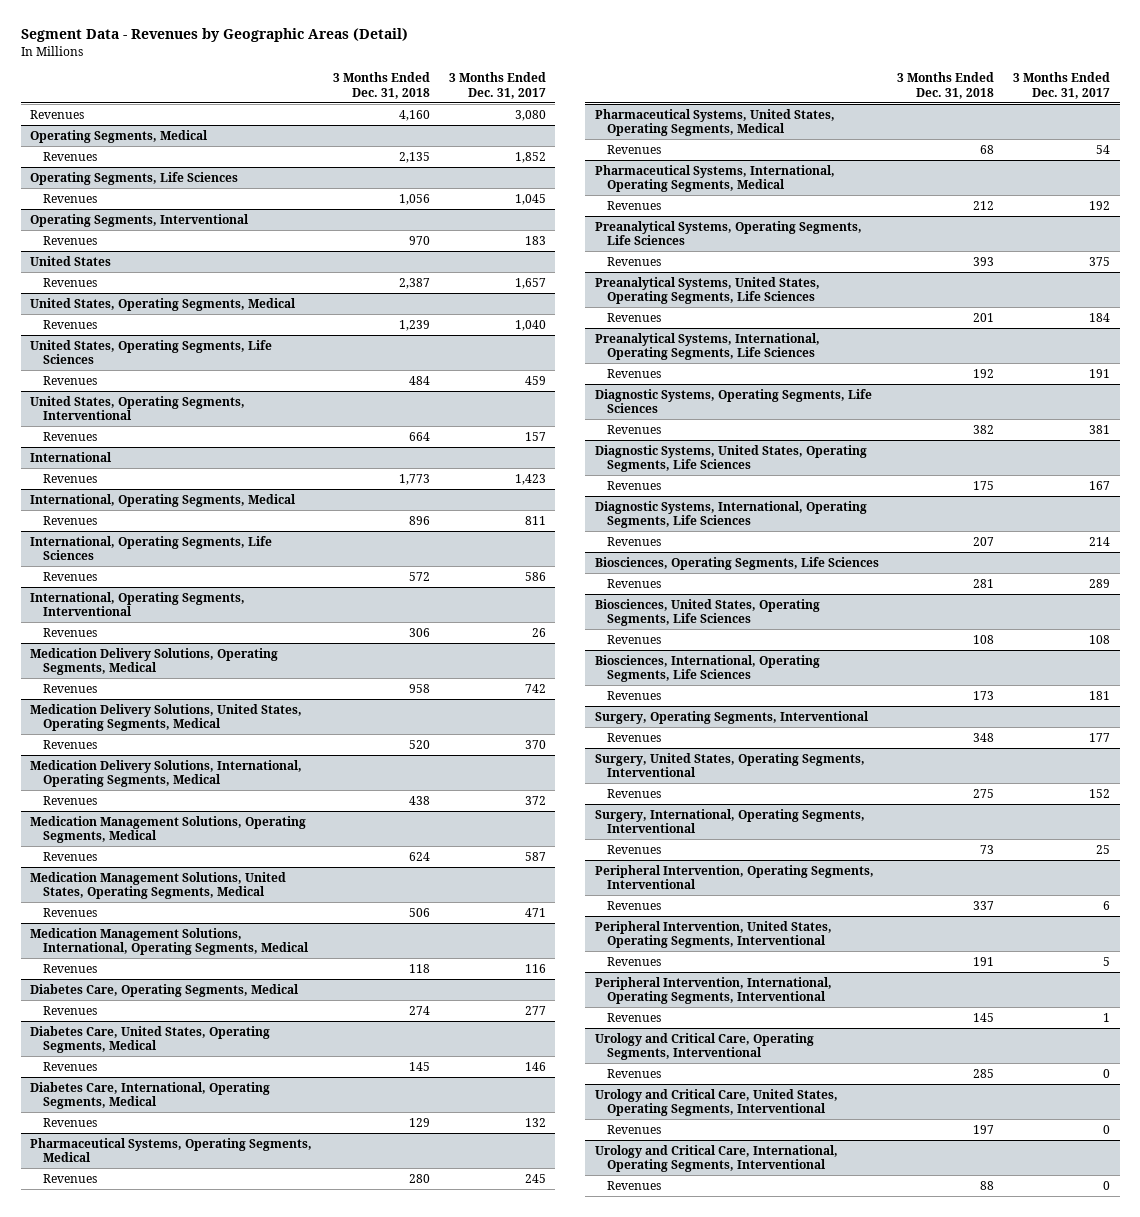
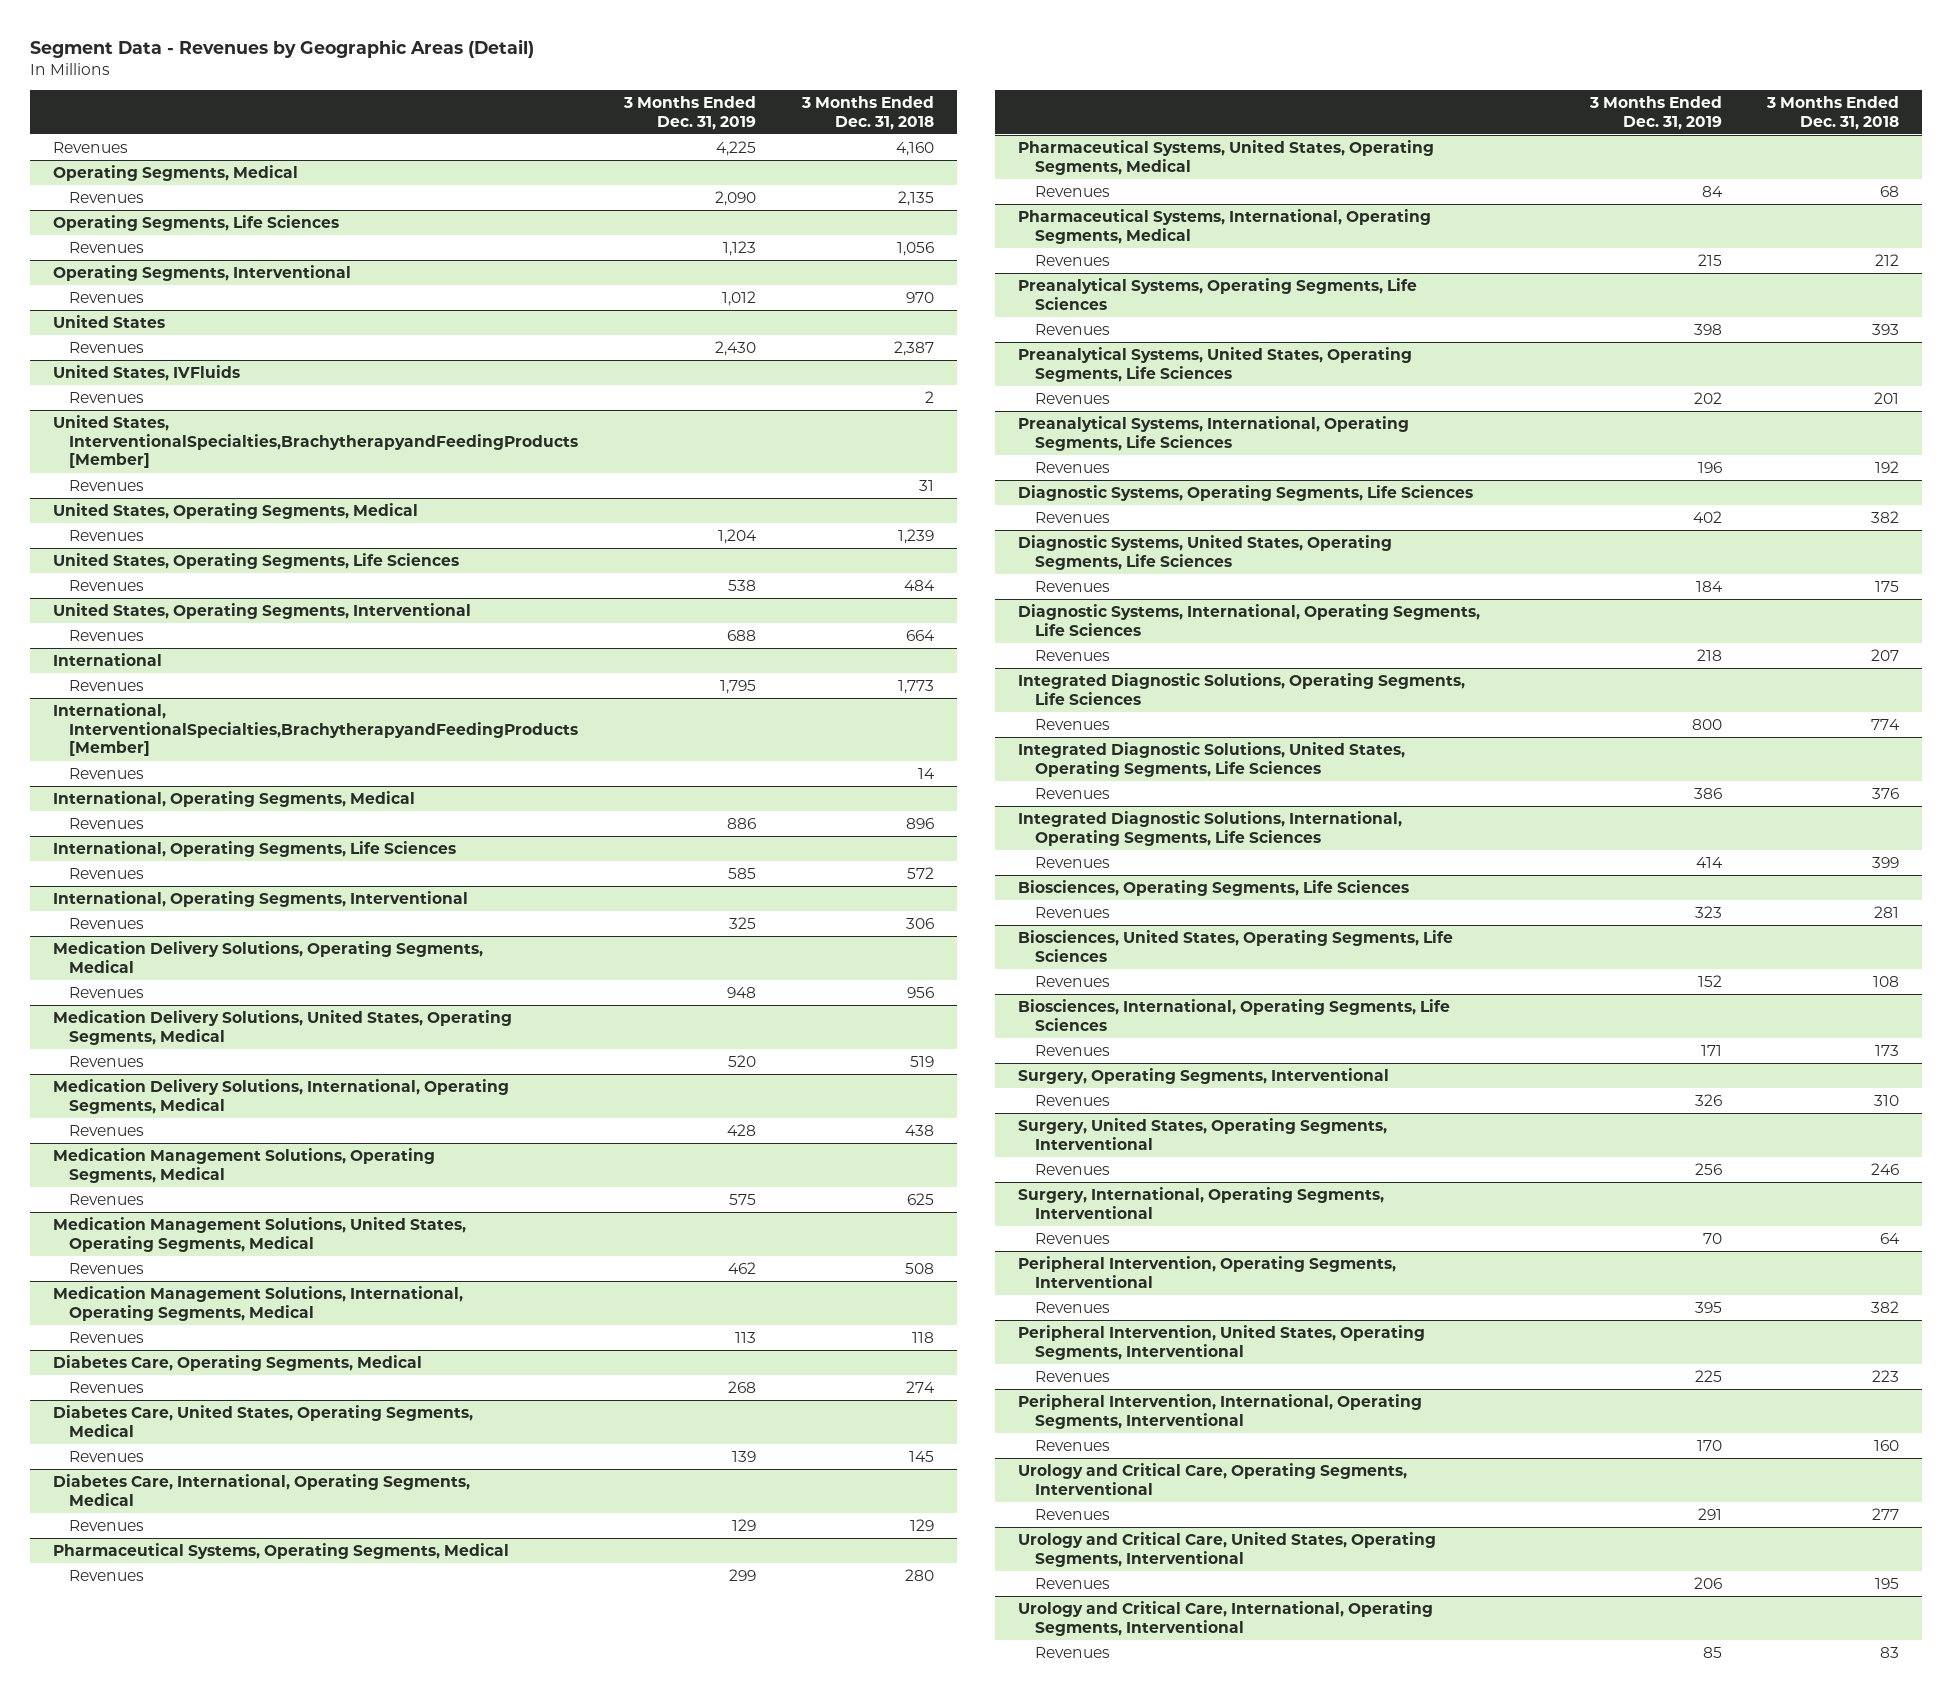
- | 3 Months Ended Dec. 31, 2018 | 3 Months Ended Dec. 31, 2017
+ | 3 Months Ended Dec. 31, 2019 | 3 Months Ended Dec. 31, 2018
+ United States, IVFluids
+ Revenues | | 2
+ United States, InterventionalSpecialties,BrachytherapyandFeedingProducts [Member]
+ Revenues | | 31
+ International, InterventionalSpecialties,BrachytherapyandFeedingProducts [Member]
+ Revenues | | 14
@ Medication Delivery Solutions, Operating Segments, Medical
- Revenues | 958 | 742
+ Revenues | 948 | 956
@ Medication Delivery Solutions, United States, Operating Segments, Medical
- Revenues | 520 | 370
+ Revenues | 520 | 519
@ Medication Management Solutions, Operating Segments, Medical
- Revenues | 624 | 587
+ Revenues | 575 | 625
@ Medication Management Solutions, United States, Operating Segments, Medical
- Revenues | 506 | 471
+ Revenues | 462 | 508
+ Integrated Diagnostic Solutions, Operating Segments, Life Sciences
+ Revenues | 800 | 774
+ Integrated Diagnostic Solutions, United States, Operating Segments, Life Sciences
+ Revenues | 386 | 376
+ Integrated Diagnostic Solutions, International, Operating Segments, Life Sciences
+ Revenues | 414 | 399
@ Surgery, Operating Segments, Interventional
- Revenues | 348 | 177
+ Revenues | 326 | 310
@ Surgery, United States, Operating Segments, Interventional
- Revenues | 275 | 152
+ Revenues | 256 | 246
@ Surgery, International, Operating Segments, Interventional
- Revenues | 73 | 25
+ Revenues | 70 | 64
@ Peripheral Intervention, Operating Segments, Interventional
- Revenues | 337 | 6
+ Revenues | 395 | 382
@ Peripheral Intervention, United States, Operating Segments, Interventional
- Revenues | 191 | 5
+ Revenues | 225 | 223
@ Peripheral Intervention, International, Operating Segments, Interventional
- Revenues | 145 | 1
+ Revenues | 170 | 160
@ Urology and Critical Care, Operating Segments, Interventional
- Revenues | 285 | 0
+ Revenues | 291 | 277
@ Urology and Critical Care, United States, Operating Segments, Interventional
- Revenues | 197 | 0
+ Revenues | 206 | 195
@ Urology and Critical Care, International, Operating Segments, Interventional
- Revenues | 88 | 0
+ Revenues | 85 | 83

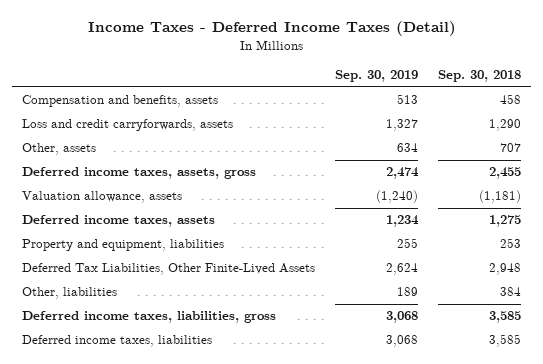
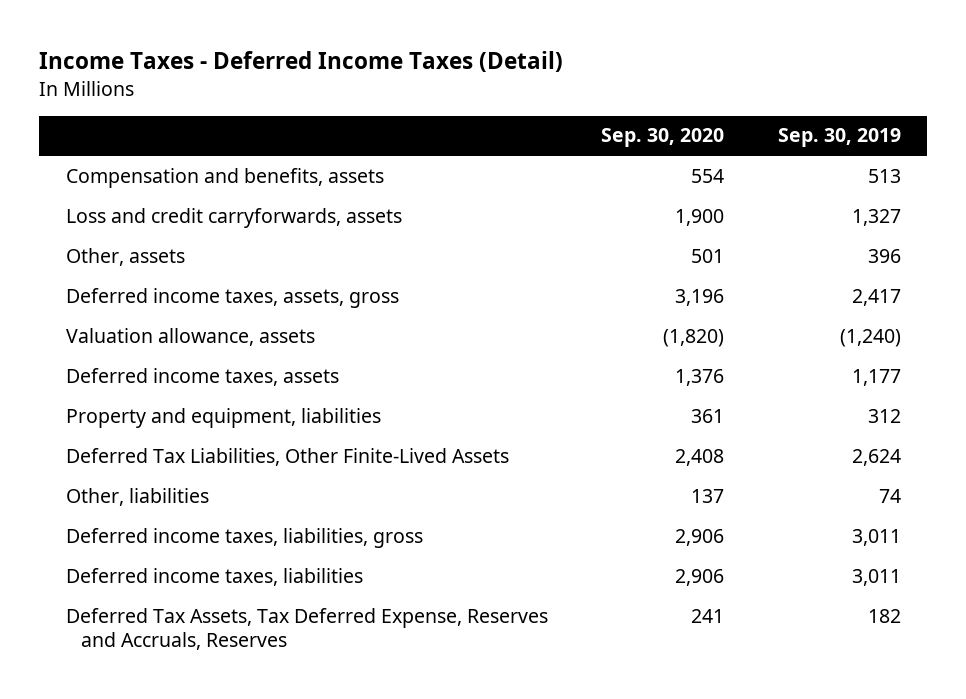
- | Sep. 30, 2019 | Sep. 30, 2018
+ | Sep. 30, 2020 | Sep. 30, 2019
- Other, assets | 634 | 707
- Deferred income taxes, assets, gross | 2,474 | 2,455
+ Other, assets | 501 | 396
+ Deferred income taxes, assets, gross | 3,196 | 2,417
- Deferred income taxes, assets | 1,234 | 1,275
- Property and equipment, liabilities | 255 | 253
+ Deferred income taxes, assets | 1,376 | 1,177
+ Property and equipment, liabilities | 361 | 312
- Other, liabilities | 189 | 384
- Deferred income taxes, liabilities, gross | 3,068 | 3,585
- Deferred income taxes, liabilities | 3,068 | 3,585
+ Other, liabilities | 137 | 74
+ Deferred income taxes, liabilities, gross | 2,906 | 3,011
+ Deferred income taxes, liabilities | 2,906 | 3,011
+ Deferred Tax Assets, Tax Deferred Expense, Reserves and Accruals, Reserves | 241 | 182

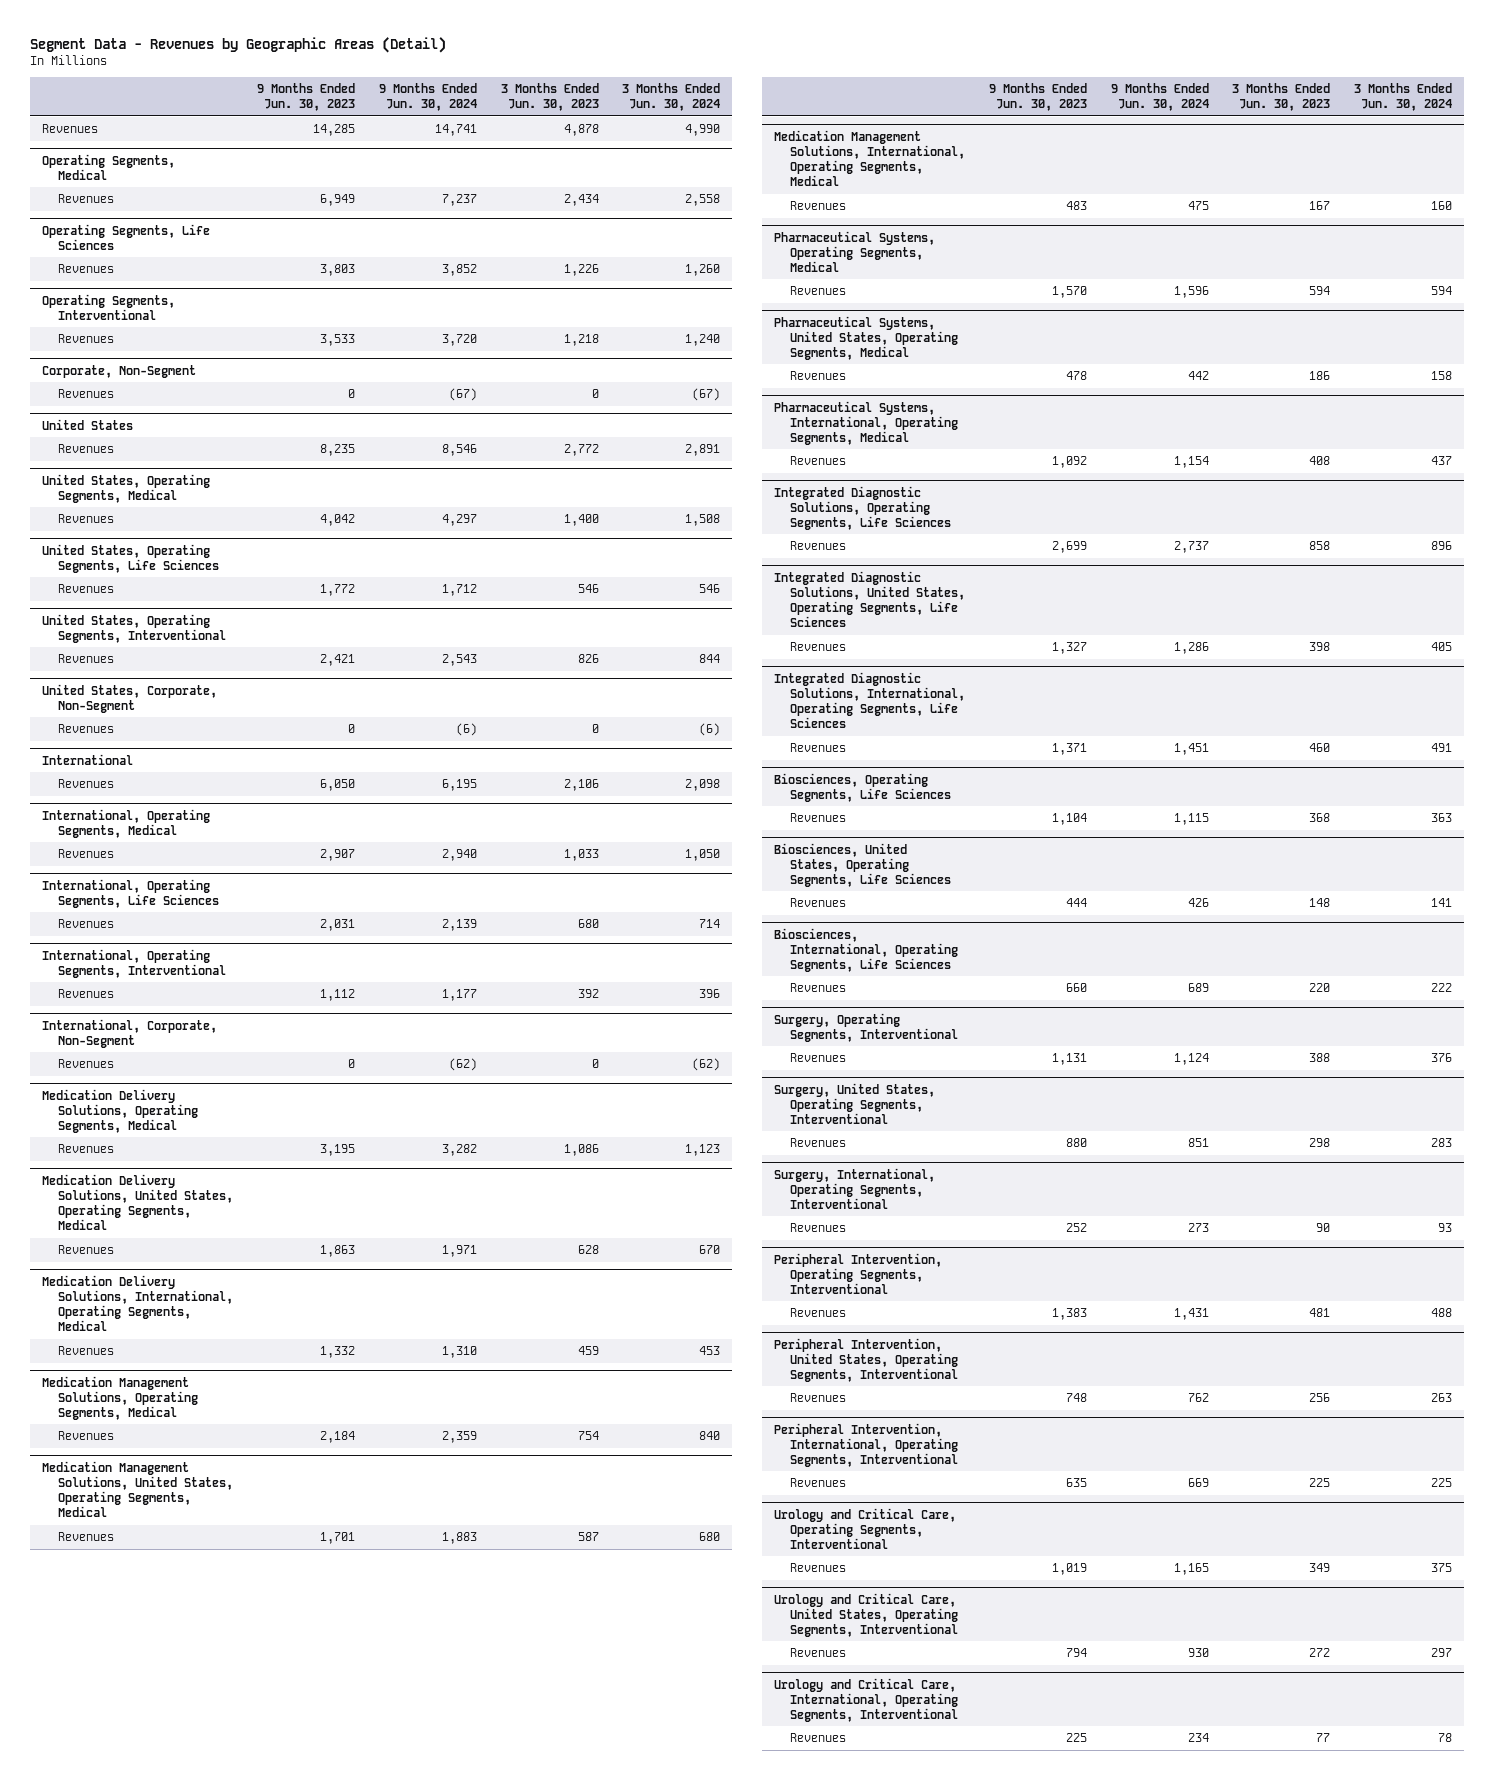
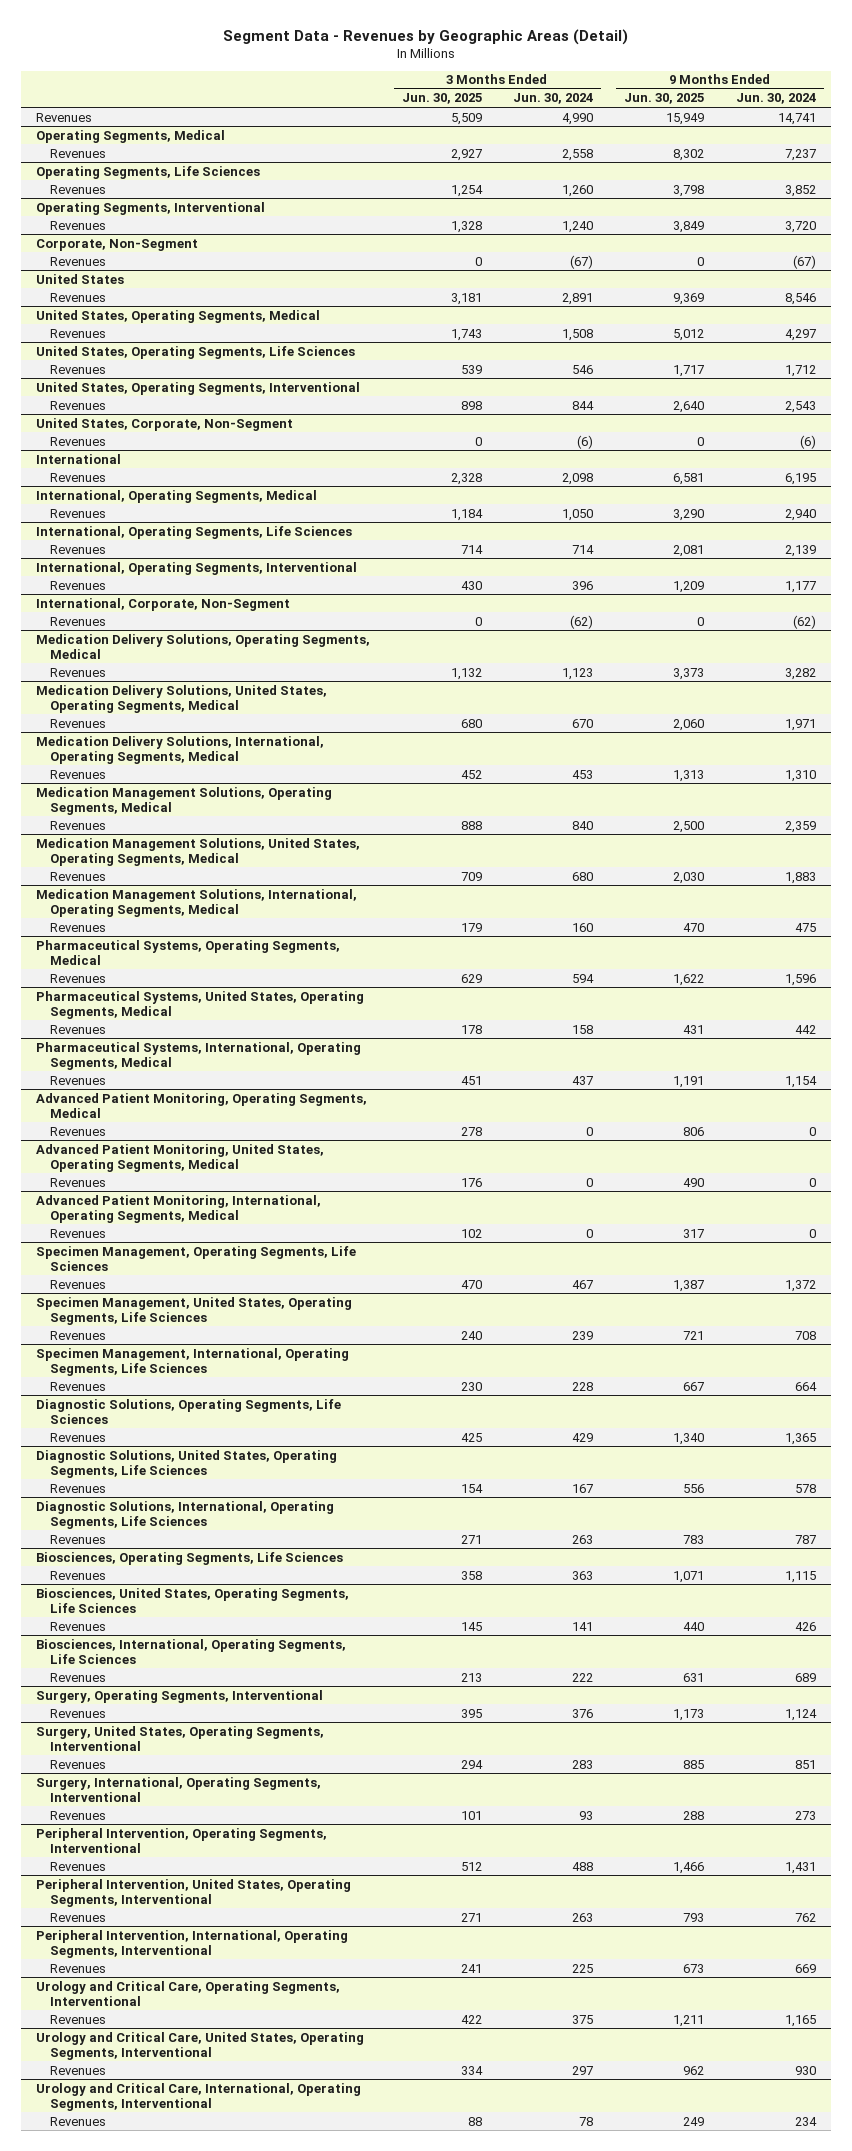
- | 9 Months Ended Jun. 30, 2023 | 9 Months Ended Jun. 30, 2024 | 3 Months Ended Jun. 30, 2023 | 3 Months Ended Jun. 30, 2024
+ | 3 Months Ended Jun. 30, 2025 | 3 Months Ended Jun. 30, 2024 | 9 Months Ended Jun. 30, 2025 | 9 Months Ended Jun. 30, 2024
- Integrated Diagnostic Solutions, Operating Segments, Life Sciences
- Revenues | 2,699 | 2,737 | 858 | 896
- Integrated Diagnostic Solutions, United States, Operating Segments, Life Sciences
- Revenues | 1,327 | 1,286 | 398 | 405
- Integrated Diagnostic Solutions, International, Operating Segments, Life Sciences
- Revenues | 1,371 | 1,451 | 460 | 491
+ Advanced Patient Monitoring, Operating Segments, Medical
+ Revenues | 278 | 0 | 806 | 0
+ Advanced Patient Monitoring, United States, Operating Segments, Medical
+ Revenues | 176 | 0 | 490 | 0
+ Advanced Patient Monitoring, International, Operating Segments, Medical
+ Revenues | 102 | 0 | 317 | 0
+ Specimen Management, Operating Segments, Life Sciences
+ Revenues | 470 | 467 | 1,387 | 1,372
+ Specimen Management, United States, Operating Segments, Life Sciences
+ Revenues | 240 | 239 | 721 | 708
+ Specimen Management, International, Operating Segments, Life Sciences
+ Revenues | 230 | 228 | 667 | 664
+ Diagnostic Solutions, Operating Segments, Life Sciences
+ Revenues | 425 | 429 | 1,340 | 1,365
+ Diagnostic Solutions, United States, Operating Segments, Life Sciences
+ Revenues | 154 | 167 | 556 | 578
+ Diagnostic Solutions, International, Operating Segments, Life Sciences
+ Revenues | 271 | 263 | 783 | 787

